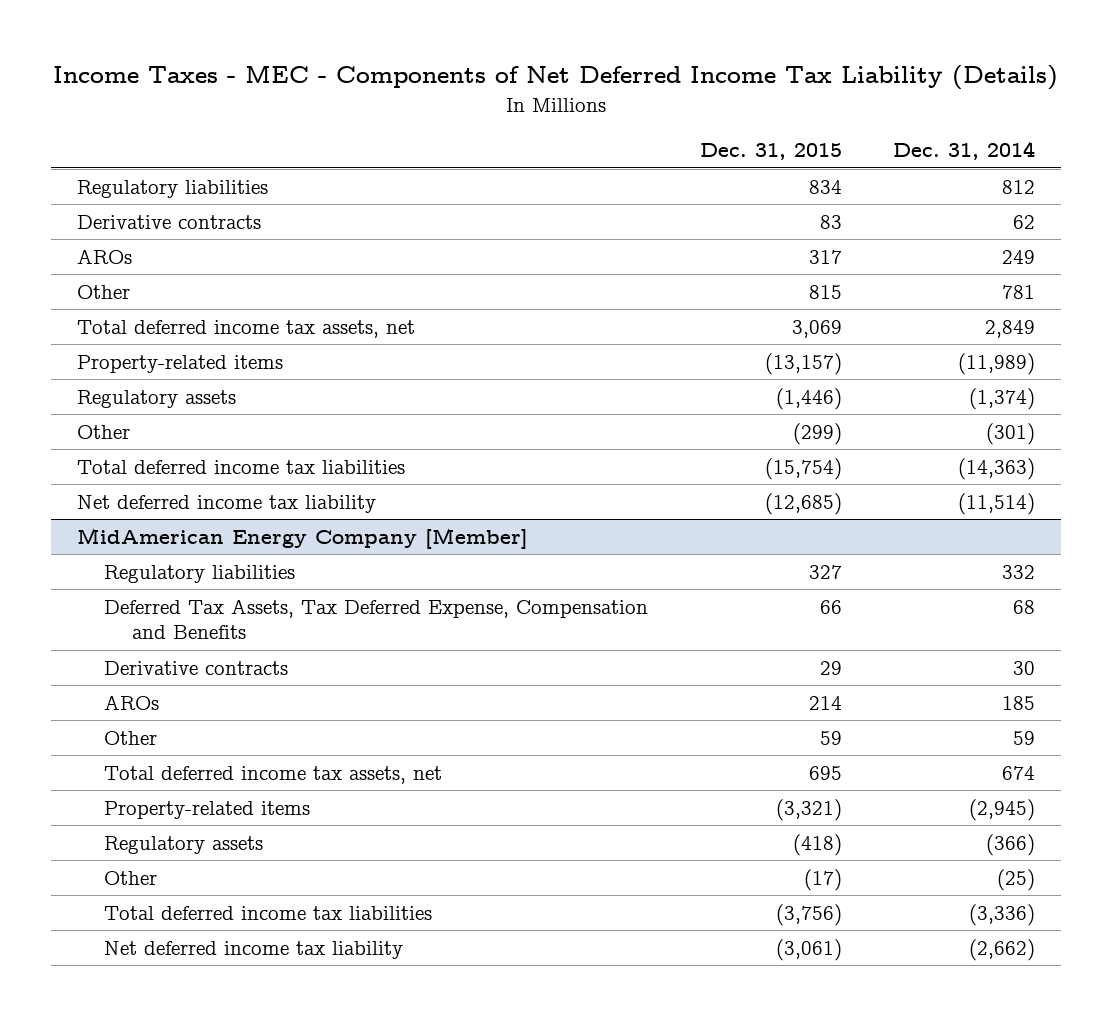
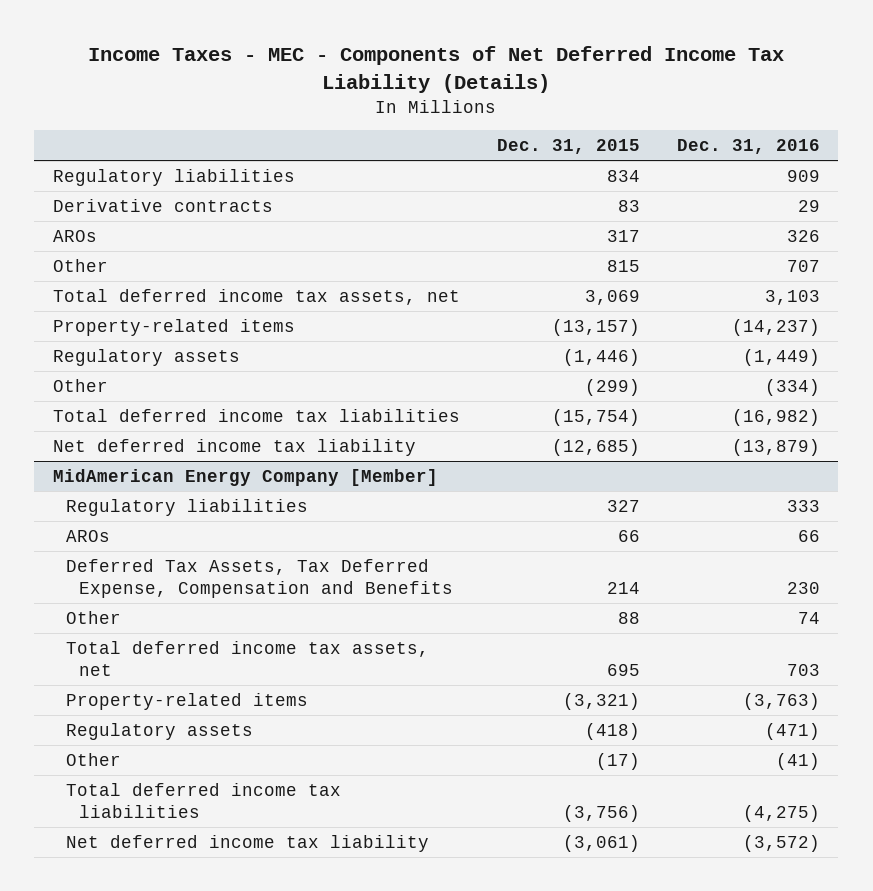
- | Dec. 31, 2015 | Dec. 31, 2014
+ | Dec. 31, 2015 | Dec. 31, 2016
@ MidAmerican Energy Company [Member]
- Deferred Tax Assets, Tax Deferred Expense, Compensation and Benefits | 66 | 68
- Derivative contracts | 29 | 30
- AROs | 214 | 185
- Other | 59 | 59
+ AROs | 66 | 66
+ Deferred Tax Assets, Tax Deferred Expense, Compensation and Benefits | 214 | 230
+ Other | 88 | 74

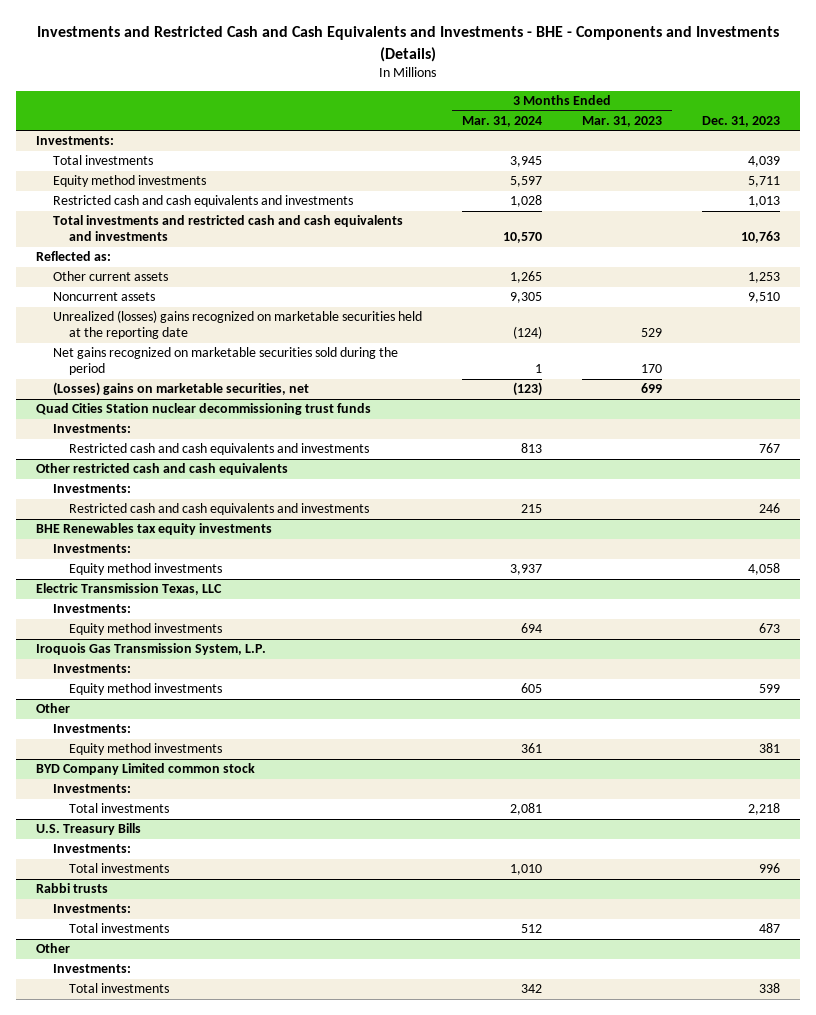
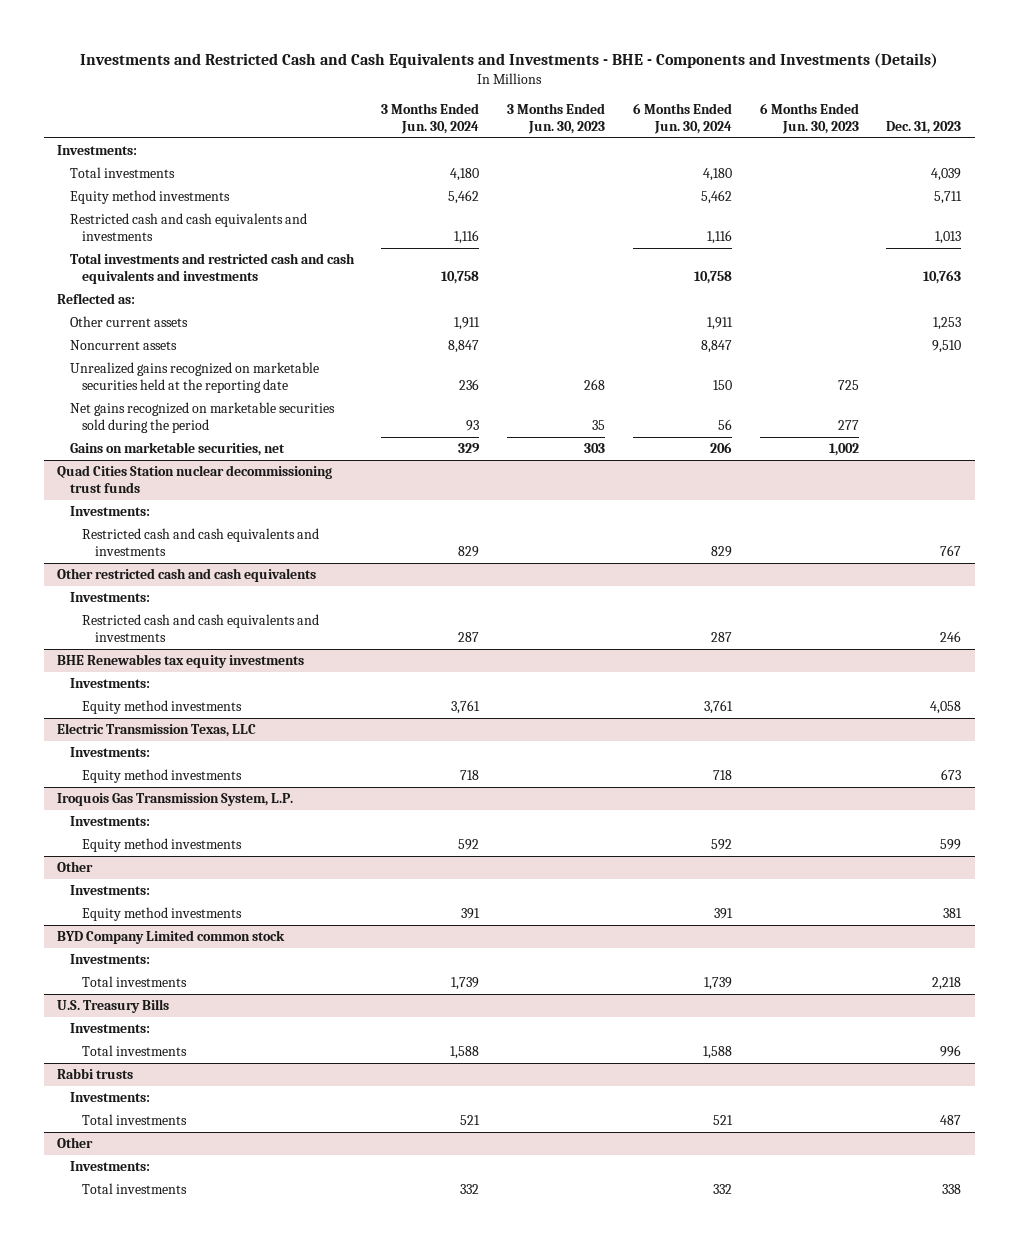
- | 3 Months Ended Mar. 31, 2024 | 3 Months Ended Mar. 31, 2023 | Dec. 31, 2023
+ | 3 Months Ended Jun. 30, 2024 | 3 Months Ended Jun. 30, 2023 | 6 Months Ended Jun. 30, 2024 | 6 Months Ended Jun. 30, 2023 | Dec. 31, 2023
- Unrealized (losses) gains recognized on marketable securities held at the reporting date | (124) | 529 |
+ Unrealized gains recognized on marketable securities held at the reporting date | 236 | 268 | 150 | 725 |
- (Losses) gains on marketable securities, net | (123) | 699 |
+ Gains on marketable securities, net | 329 | 303 | 206 | 1,002 |

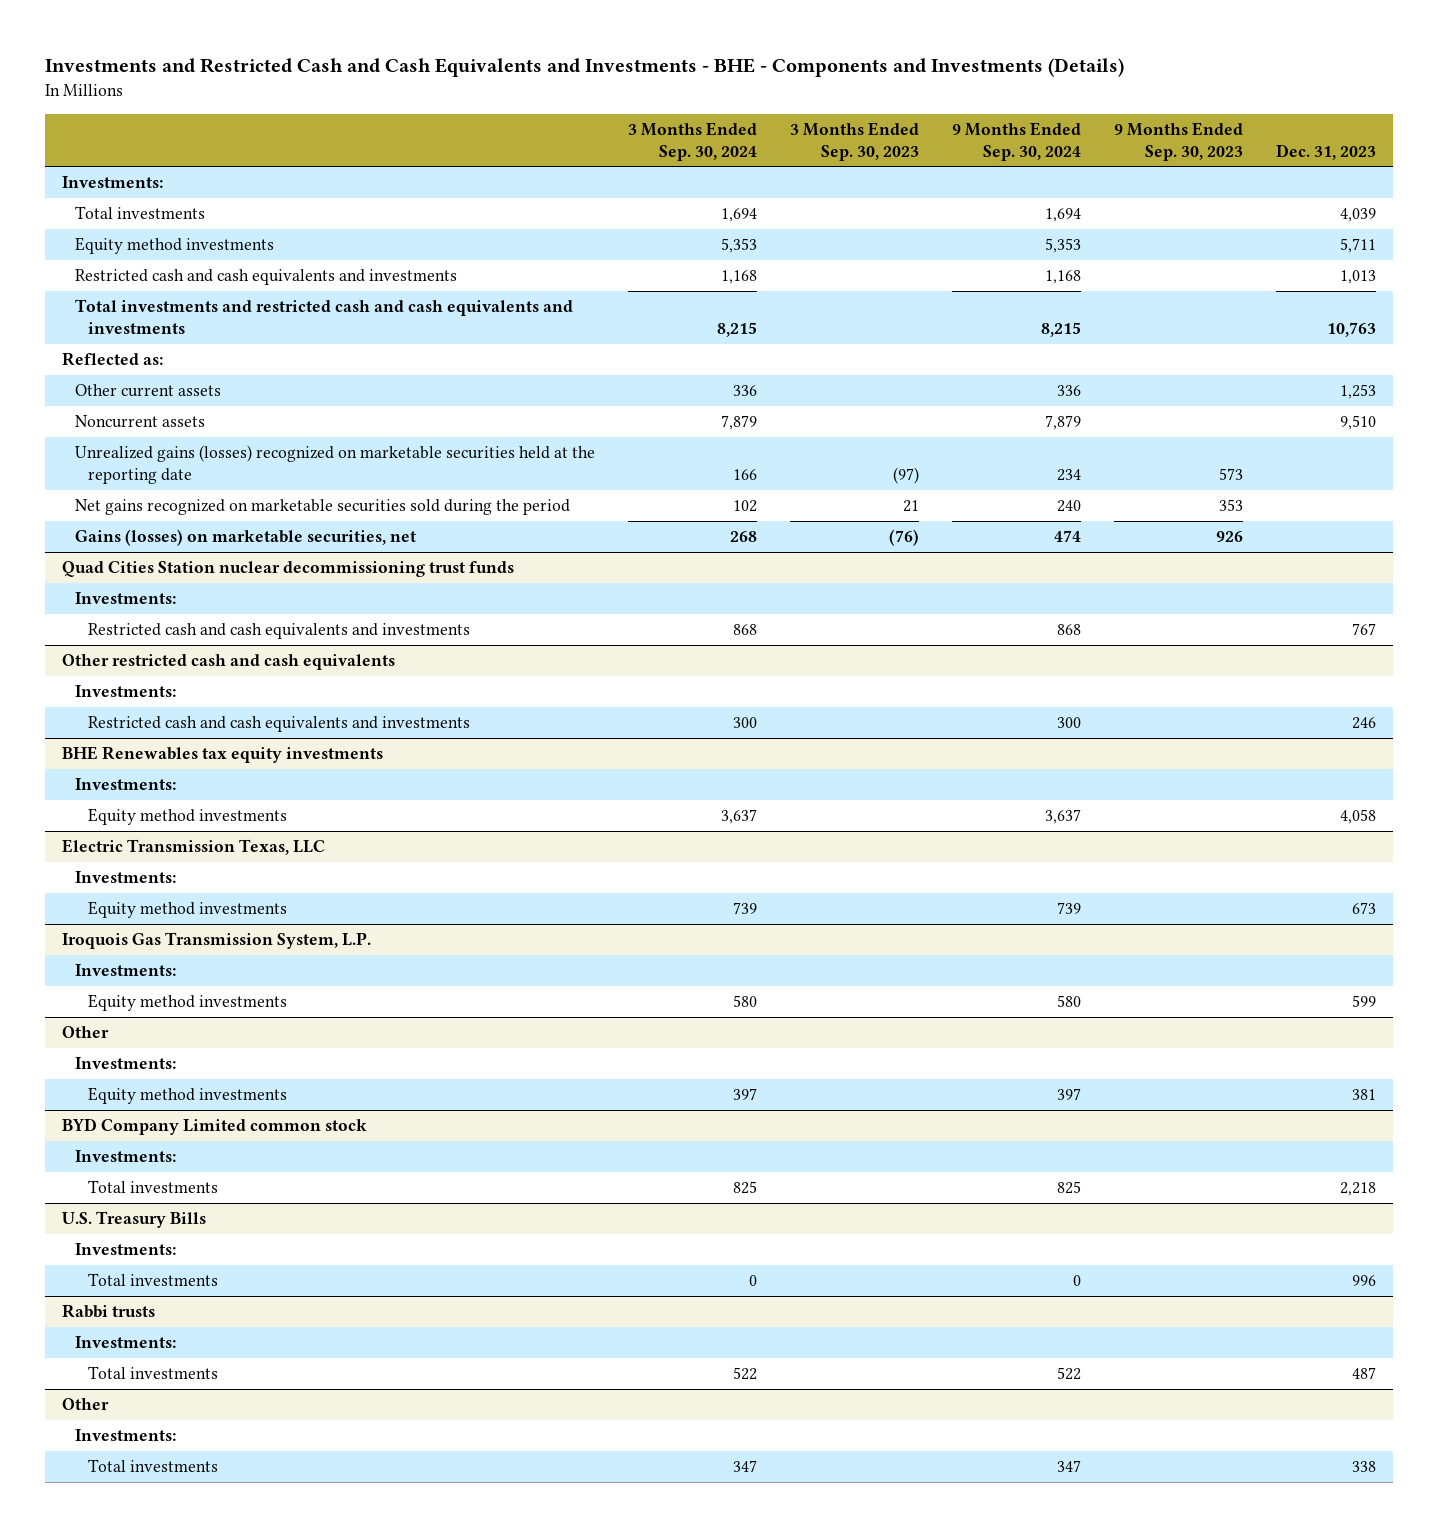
- | 3 Months Ended Jun. 30, 2024 | 3 Months Ended Jun. 30, 2023 | 6 Months Ended Jun. 30, 2024 | 6 Months Ended Jun. 30, 2023 | Dec. 31, 2023
+ | 3 Months Ended Sep. 30, 2024 | 3 Months Ended Sep. 30, 2023 | 9 Months Ended Sep. 30, 2024 | 9 Months Ended Sep. 30, 2023 | Dec. 31, 2023
- Unrealized gains recognized on marketable securities held at the reporting date | 236 | 268 | 150 | 725 |
+ Unrealized gains (losses) recognized on marketable securities held at the reporting date | 166 | (97) | 234 | 573 |
- Gains on marketable securities, net | 329 | 303 | 206 | 1,002 |
+ Gains (losses) on marketable securities, net | 268 | (76) | 474 | 926 |

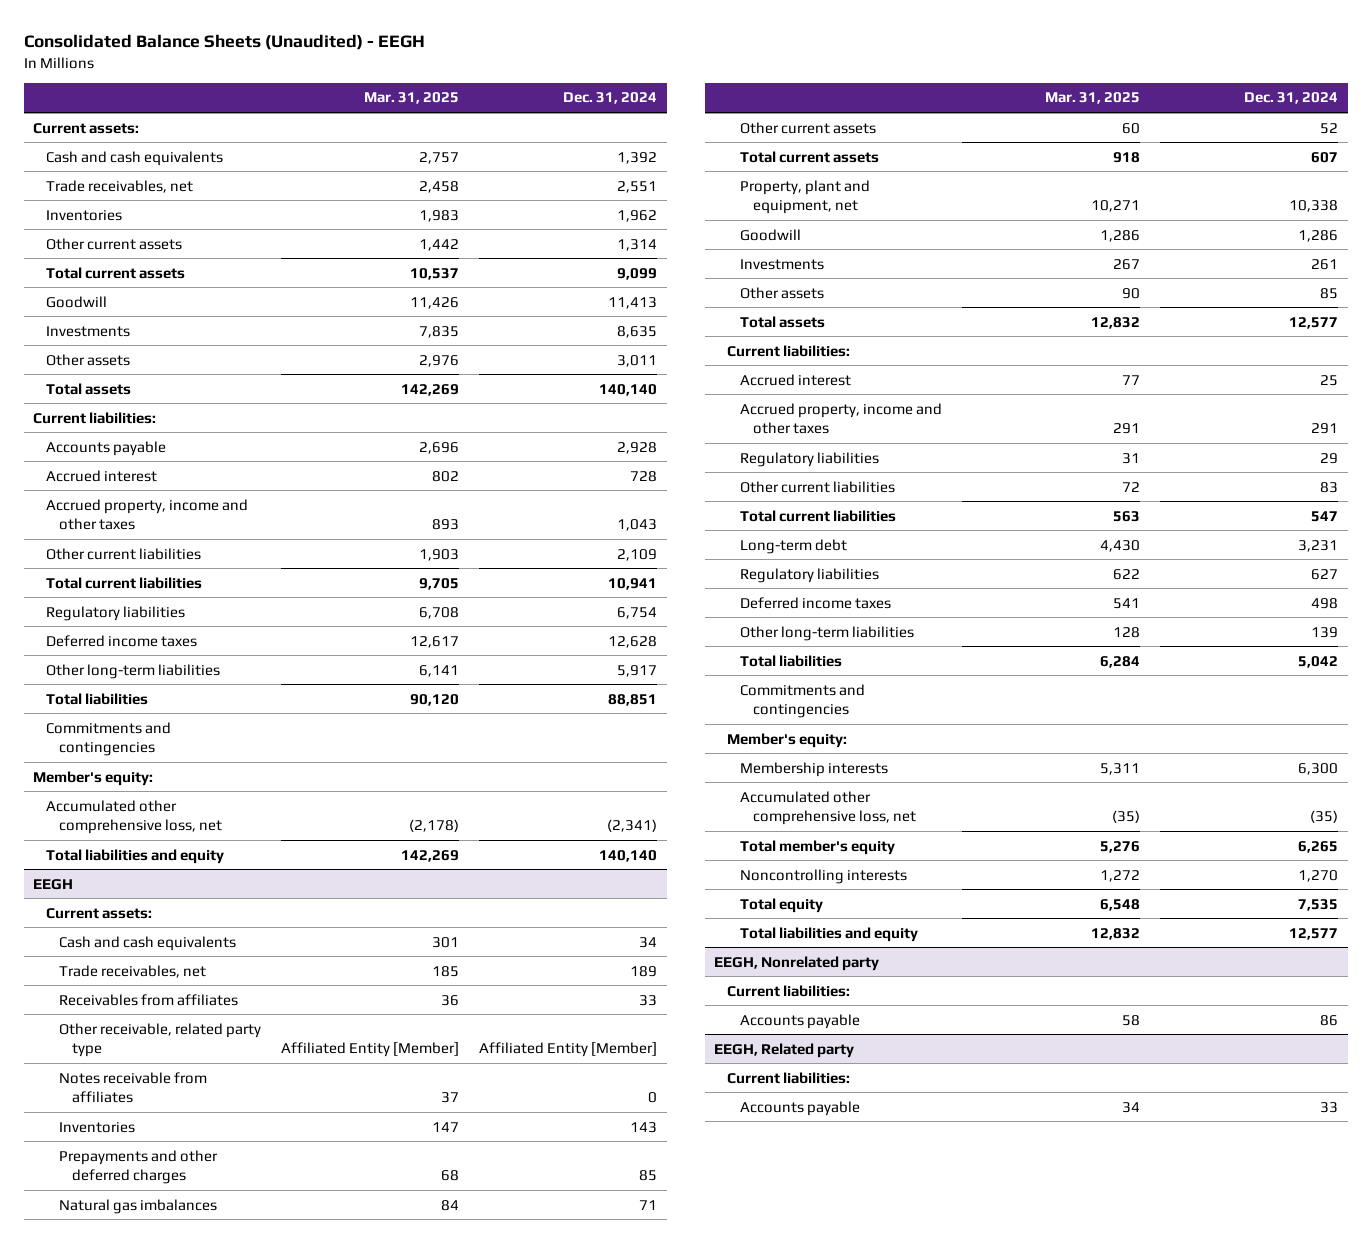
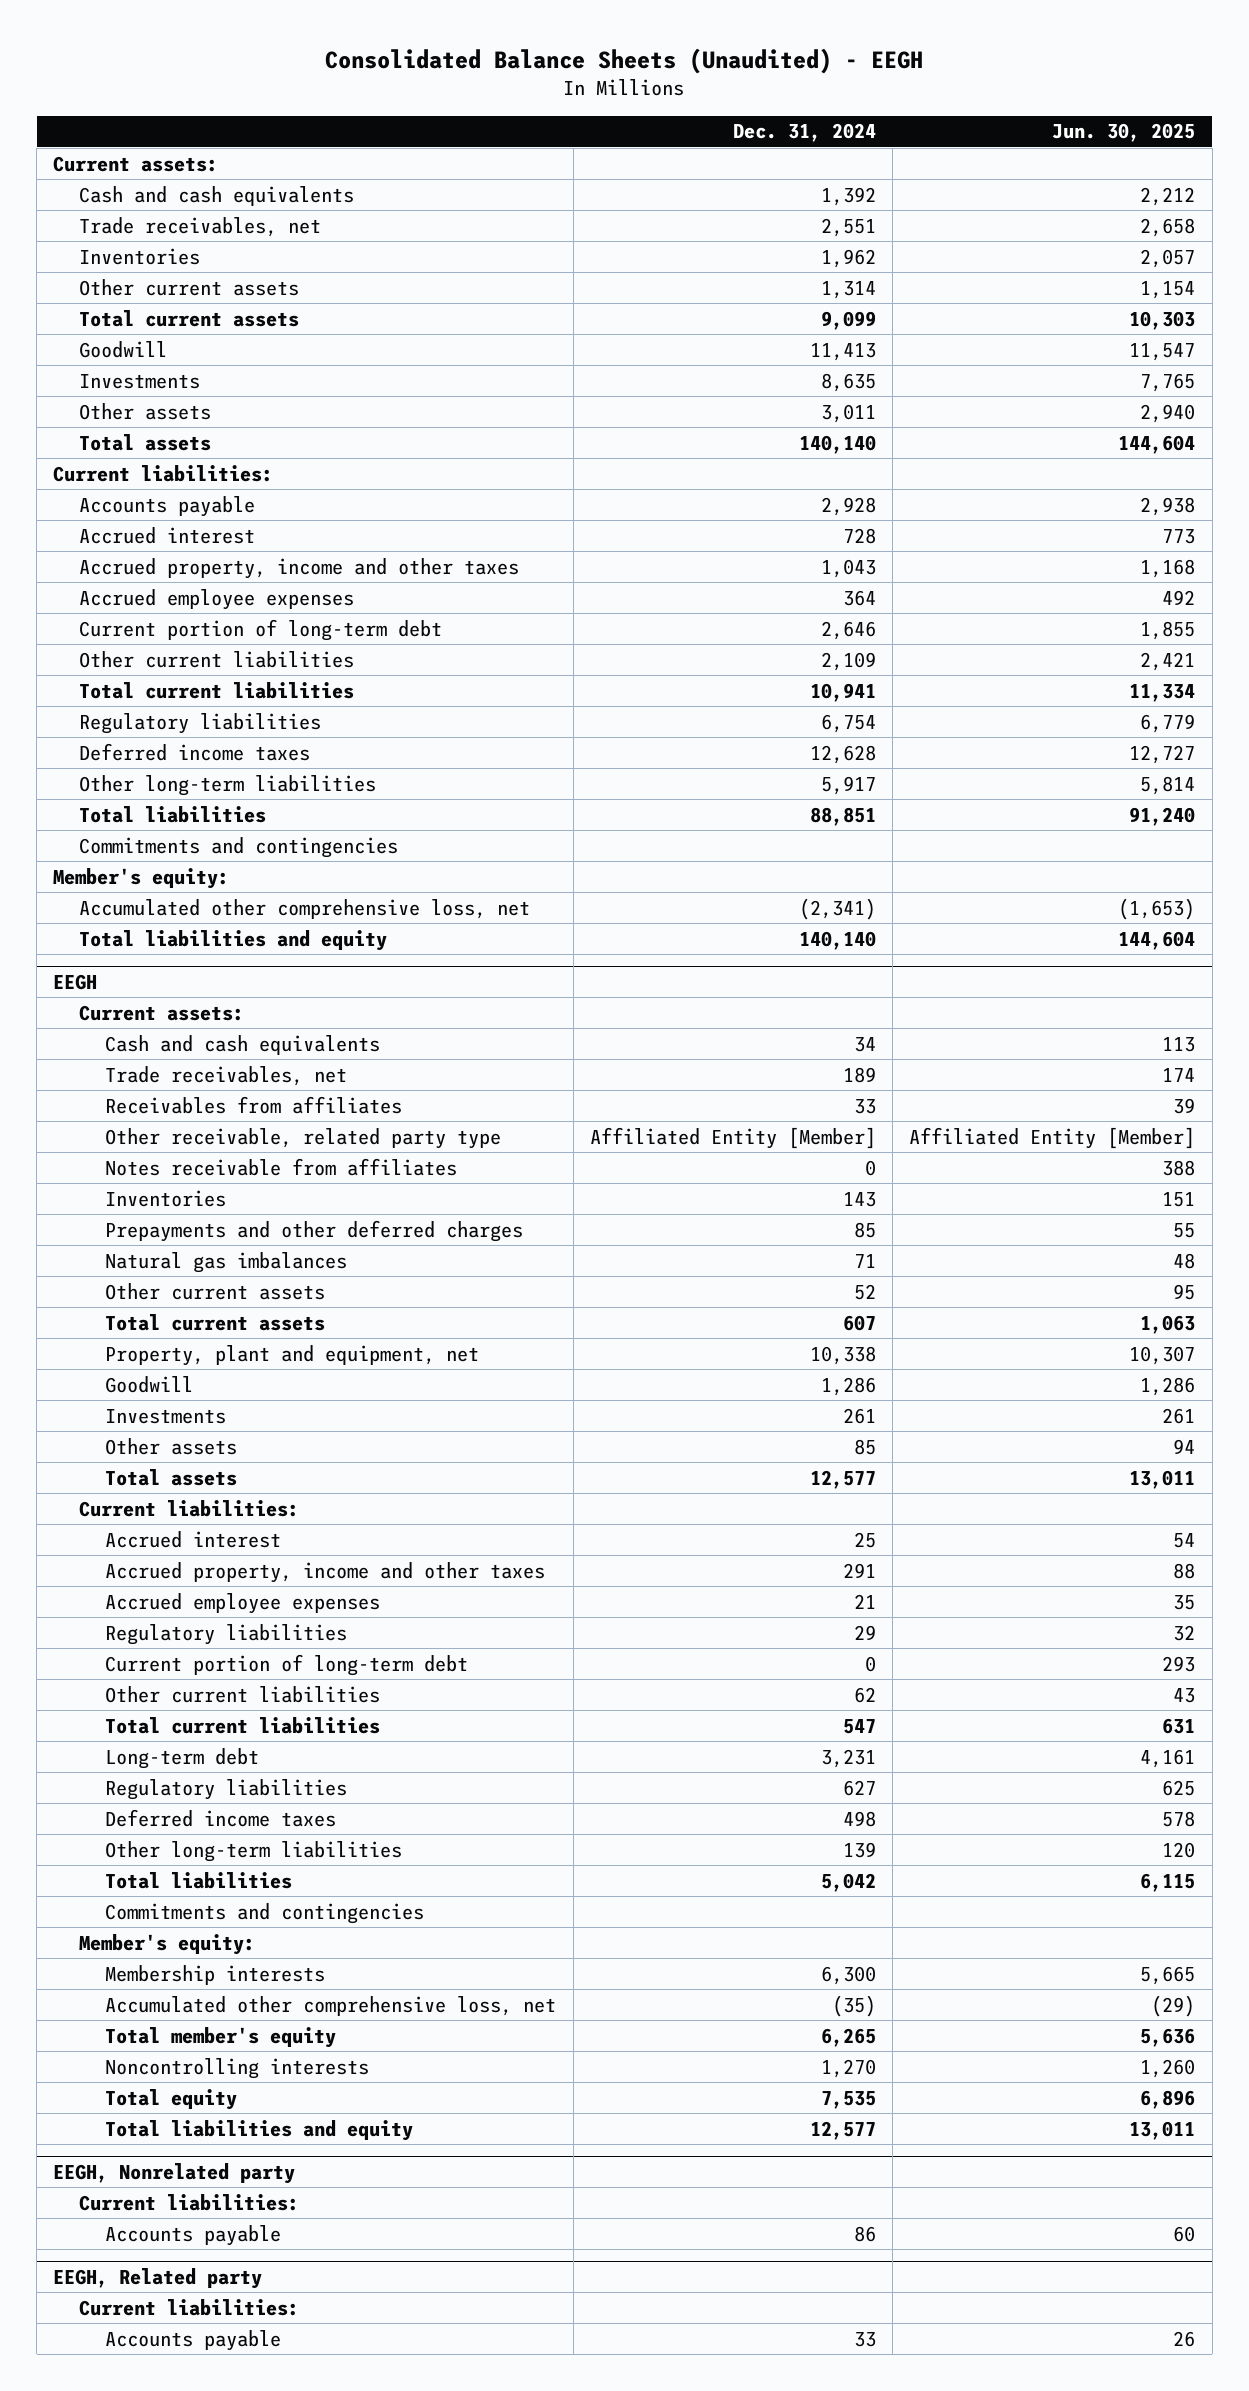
- | Mar. 31, 2025 | Dec. 31, 2024
+ | Dec. 31, 2024 | Jun. 30, 2025
+ Accrued employee expenses | 364 | 492
+ Current portion of long-term debt | 2,646 | 1,855
@ EEGH
+ Accrued employee expenses | 21 | 35
- Other current liabilities | 72 | 83
+ Current portion of long-term debt | 0 | 293
+ Other current liabilities | 62 | 43

